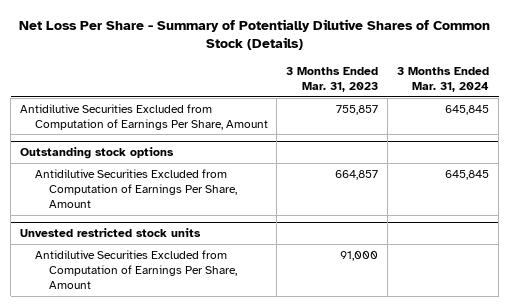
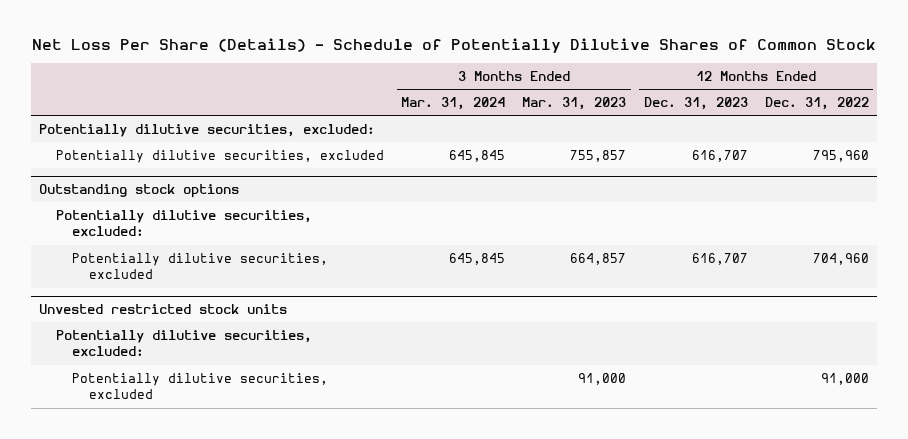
- Net Loss Per Share - Summary of Potentially Dilutive Shares of Common Stock (Details)
+ Net Loss Per Share (Details) - Schedule of Potentially Dilutive Shares of Common Stock
- | 3 Months Ended Mar. 31, 2023 | 3 Months Ended Mar. 31, 2024
+ | 3 Months Ended Mar. 31, 2024 | 3 Months Ended Mar. 31, 2023 | 12 Months Ended Dec. 31, 2023 | 12 Months Ended Dec. 31, 2022
- Antidilutive Securities Excluded from Computation of Earnings Per Share, Amount | 755,857 | 645,845
+ Potentially dilutive securities, excluded:
+ Potentially dilutive securities, excluded | 645,845 | 755,857 | 616,707 | 795,960
@ Outstanding stock options
- Antidilutive Securities Excluded from Computation of Earnings Per Share, Amount | 664,857 | 645,845
+ Potentially dilutive securities, excluded:
+ Potentially dilutive securities, excluded | 645,845 | 664,857 | 616,707 | 704,960
@ Unvested restricted stock units
- Antidilutive Securities Excluded from Computation of Earnings Per Share, Amount | 91,000 |
+ Potentially dilutive securities, excluded:
+ Potentially dilutive securities, excluded | | 91,000 | | 91,000

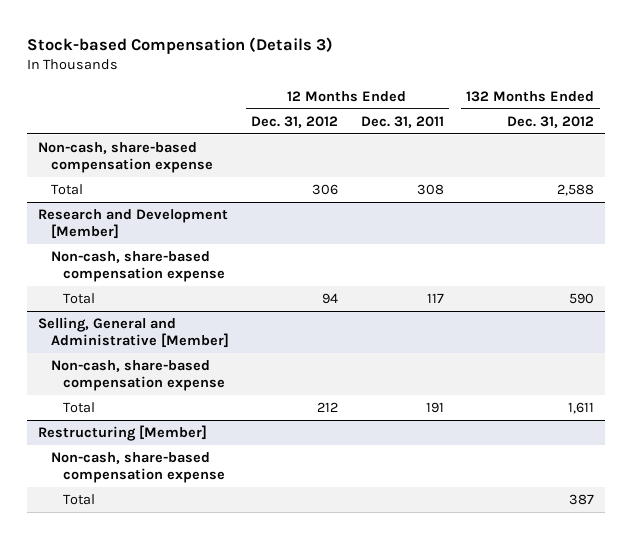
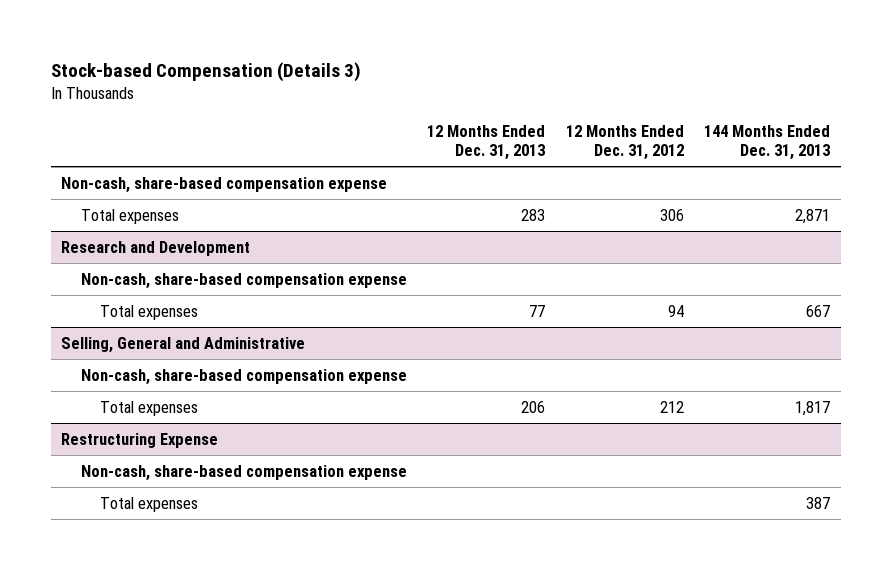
- | 12 Months Ended Dec. 31, 2012 | 12 Months Ended Dec. 31, 2011 | 132 Months Ended Dec. 31, 2012
+ | 12 Months Ended Dec. 31, 2013 | 12 Months Ended Dec. 31, 2012 | 144 Months Ended Dec. 31, 2013
- Total | 306 | 308 | 2,588
- Research and Development [Member]
+ Total expenses | 283 | 306 | 2,871
+ Research and Development
- Total | 94 | 117 | 590
- Selling, General and Administrative [Member]
+ Total expenses | 77 | 94 | 667
+ Selling, General and Administrative
- Total | 212 | 191 | 1,611
- Restructuring [Member]
+ Total expenses | 206 | 212 | 1,817
+ Restructuring Expense
- Total | | | 387
+ Total expenses | | | 387

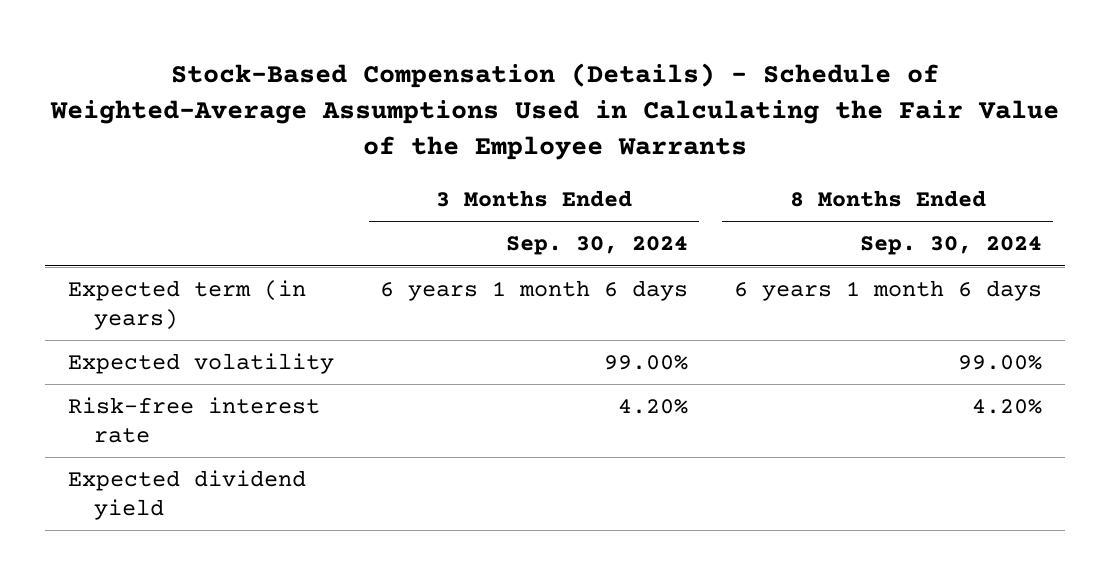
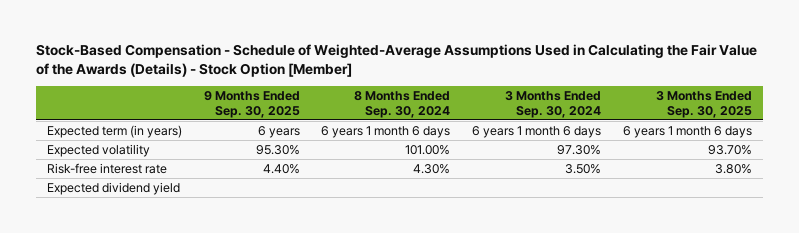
- Stock-Based Compensation (Details) - Schedule of Weighted-Average Assumptions Used in Calculating the Fair Value of the Employee Warrants
+ Stock-Based Compensation - Schedule of Weighted-Average Assumptions Used in Calculating the Fair Value of the Awards (Details) - Stock Option [Member]
- | 3 Months Ended Sep. 30, 2024 | 8 Months Ended Sep. 30, 2024
+ | 9 Months Ended Sep. 30, 2025 | 8 Months Ended Sep. 30, 2024 | 3 Months Ended Sep. 30, 2024 | 3 Months Ended Sep. 30, 2025
- Expected volatility | 99.00% | 99.00%
- Risk-free interest rate | 4.20% | 4.20%
+ Expected volatility | 95.30% | 101.00% | 97.30% | 93.70%
+ Risk-free interest rate | 4.40% | 4.30% | 3.50% | 3.80%

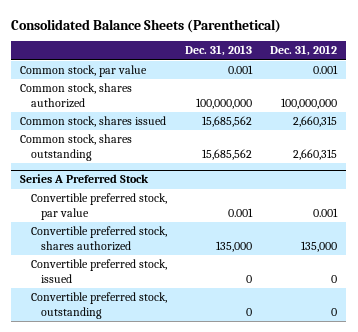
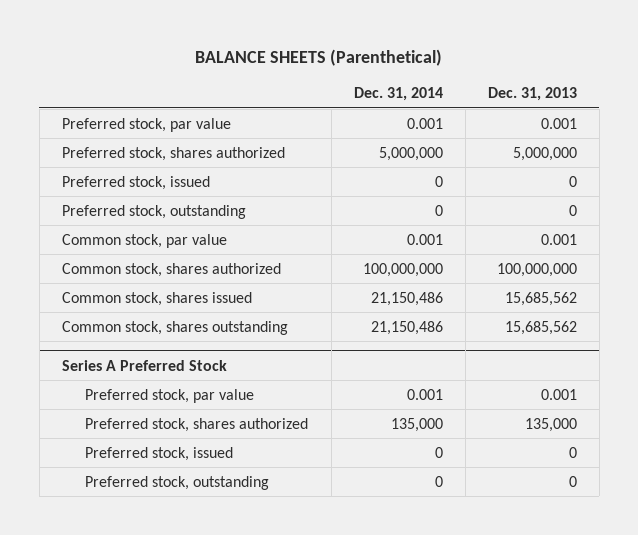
- Consolidated Balance Sheets (Parenthetical)
+ BALANCE SHEETS (Parenthetical)
- | Dec. 31, 2013 | Dec. 31, 2012
+ | Dec. 31, 2014 | Dec. 31, 2013
+ Preferred stock, par value | 0.001 | 0.001
+ Preferred stock, shares authorized | 5,000,000 | 5,000,000
+ Preferred stock, issued | 0 | 0
+ Preferred stock, outstanding | 0 | 0
@ Series A Preferred Stock
- Convertible preferred stock, par value | 0.001 | 0.001
- Convertible preferred stock, shares authorized | 135,000 | 135,000
- Convertible preferred stock, issued | 0 | 0
- Convertible preferred stock, outstanding | 0 | 0
+ Preferred stock, par value | 0.001 | 0.001
+ Preferred stock, shares authorized | 135,000 | 135,000
+ Preferred stock, issued | 0 | 0
+ Preferred stock, outstanding | 0 | 0

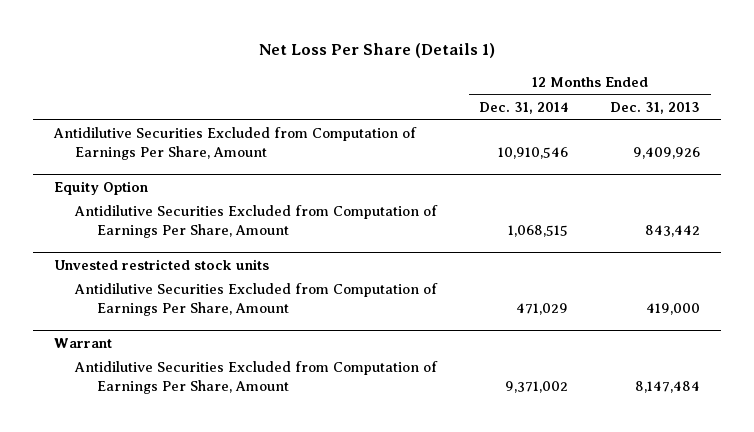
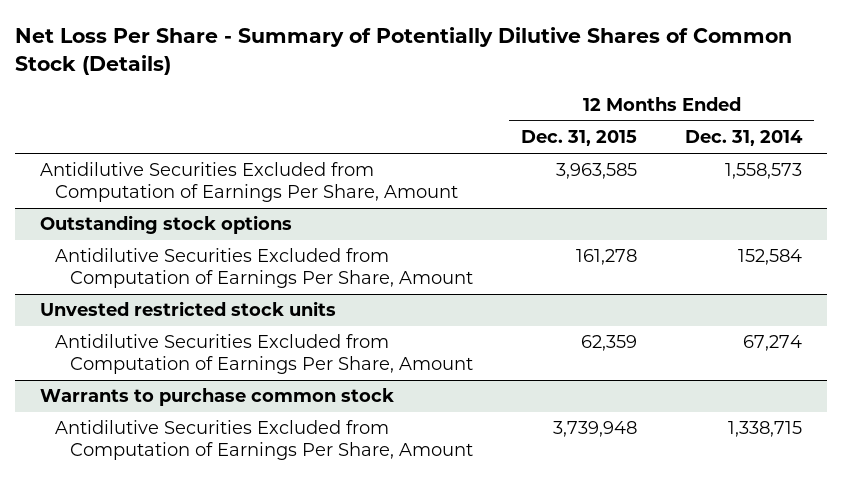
- Net Loss Per Share (Details 1)
+ Net Loss Per Share - Summary of Potentially Dilutive Shares of Common Stock (Details)
- | 12 Months Ended Dec. 31, 2014 | 12 Months Ended Dec. 31, 2013
+ | 12 Months Ended Dec. 31, 2015 | 12 Months Ended Dec. 31, 2014
- Antidilutive Securities Excluded from Computation of Earnings Per Share, Amount | 10,910,546 | 9,409,926
- Equity Option
- Antidilutive Securities Excluded from Computation of Earnings Per Share, Amount | 1,068,515 | 843,442
+ Antidilutive Securities Excluded from Computation of Earnings Per Share, Amount | 3,963,585 | 1,558,573
+ Outstanding stock options
+ Antidilutive Securities Excluded from Computation of Earnings Per Share, Amount | 161,278 | 152,584
@ Unvested restricted stock units
- Antidilutive Securities Excluded from Computation of Earnings Per Share, Amount | 471,029 | 419,000
- Warrant
- Antidilutive Securities Excluded from Computation of Earnings Per Share, Amount | 9,371,002 | 8,147,484
@ Unvested restricted stock units
+ Antidilutive Securities Excluded from Computation of Earnings Per Share, Amount | 62,359 | 67,274
+ Warrants to purchase common stock
+ Antidilutive Securities Excluded from Computation of Earnings Per Share, Amount | 3,739,948 | 1,338,715

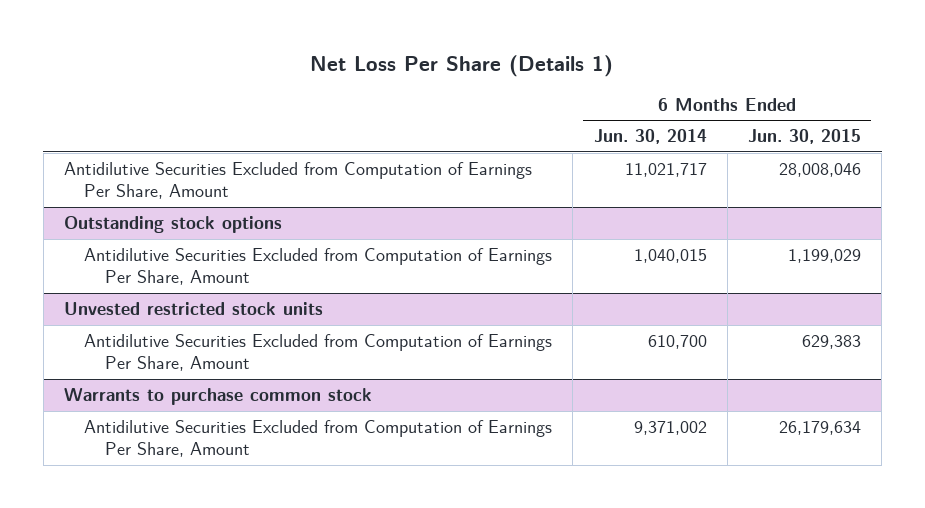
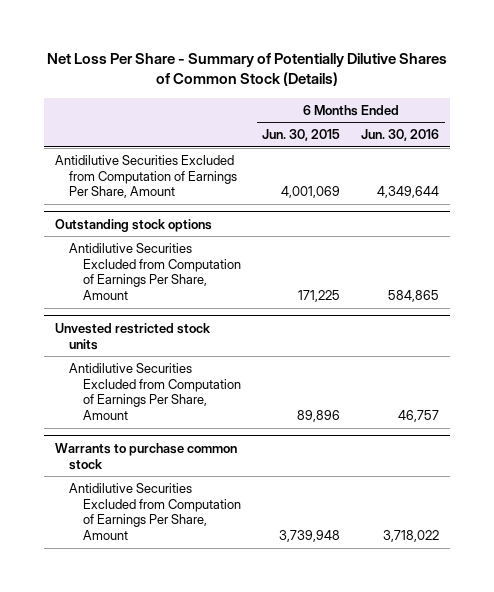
- Net Loss Per Share (Details 1)
+ Net Loss Per Share - Summary of Potentially Dilutive Shares of Common Stock (Details)
- | 6 Months Ended Jun. 30, 2014 | 6 Months Ended Jun. 30, 2015
+ | 6 Months Ended Jun. 30, 2015 | 6 Months Ended Jun. 30, 2016
- Antidilutive Securities Excluded from Computation of Earnings Per Share, Amount | 11,021,717 | 28,008,046
+ Antidilutive Securities Excluded from Computation of Earnings Per Share, Amount | 4,001,069 | 4,349,644
@ Outstanding stock options
- Antidilutive Securities Excluded from Computation of Earnings Per Share, Amount | 1,040,015 | 1,199,029
+ Antidilutive Securities Excluded from Computation of Earnings Per Share, Amount | 171,225 | 584,865
@ Unvested restricted stock units
- Antidilutive Securities Excluded from Computation of Earnings Per Share, Amount | 610,700 | 629,383
+ Antidilutive Securities Excluded from Computation of Earnings Per Share, Amount | 89,896 | 46,757
@ Warrants to purchase common stock
- Antidilutive Securities Excluded from Computation of Earnings Per Share, Amount | 9,371,002 | 26,179,634
+ Antidilutive Securities Excluded from Computation of Earnings Per Share, Amount | 3,739,948 | 3,718,022

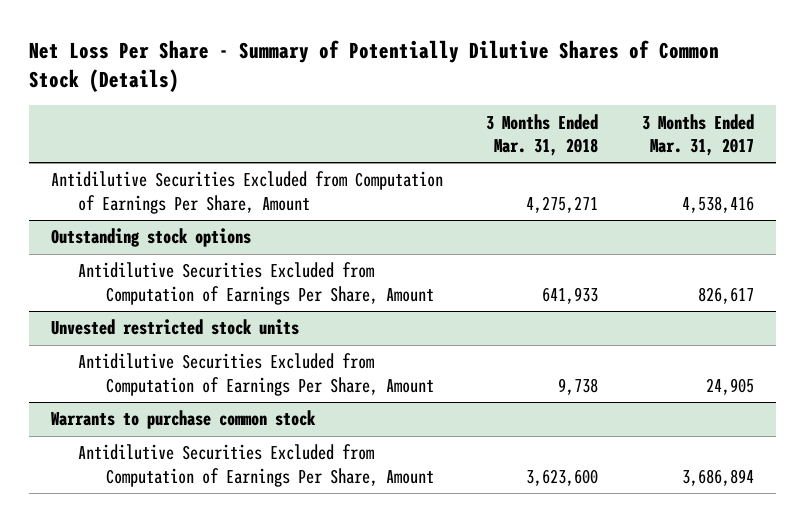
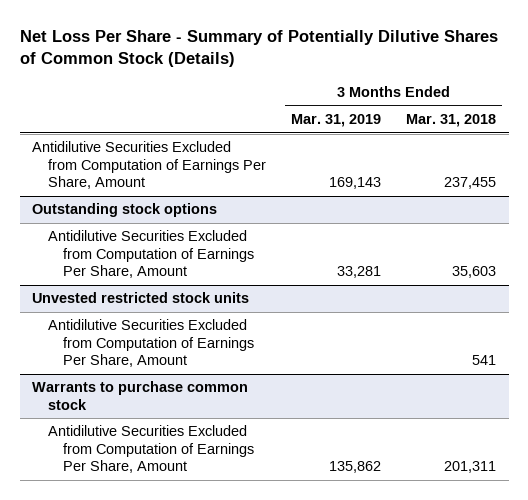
- | 3 Months Ended Mar. 31, 2018 | 3 Months Ended Mar. 31, 2017
+ | 3 Months Ended Mar. 31, 2019 | 3 Months Ended Mar. 31, 2018
- Antidilutive Securities Excluded from Computation of Earnings Per Share, Amount | 4,275,271 | 4,538,416
+ Antidilutive Securities Excluded from Computation of Earnings Per Share, Amount | 169,143 | 237,455
@ Outstanding stock options
- Antidilutive Securities Excluded from Computation of Earnings Per Share, Amount | 641,933 | 826,617
+ Antidilutive Securities Excluded from Computation of Earnings Per Share, Amount | 33,281 | 35,603
@ Unvested restricted stock units
- Antidilutive Securities Excluded from Computation of Earnings Per Share, Amount | 9,738 | 24,905
+ Antidilutive Securities Excluded from Computation of Earnings Per Share, Amount | | 541
@ Warrants to purchase common stock
- Antidilutive Securities Excluded from Computation of Earnings Per Share, Amount | 3,623,600 | 3,686,894
+ Antidilutive Securities Excluded from Computation of Earnings Per Share, Amount | 135,862 | 201,311

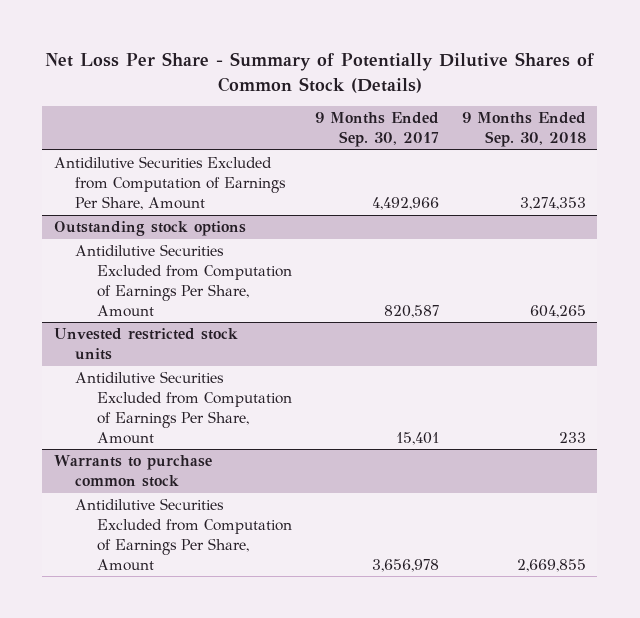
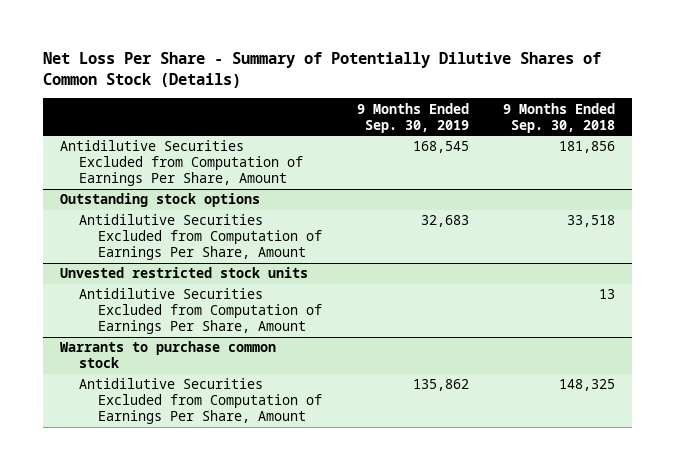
- | 9 Months Ended Sep. 30, 2017 | 9 Months Ended Sep. 30, 2018
+ | 9 Months Ended Sep. 30, 2019 | 9 Months Ended Sep. 30, 2018
- Antidilutive Securities Excluded from Computation of Earnings Per Share, Amount | 4,492,966 | 3,274,353
+ Antidilutive Securities Excluded from Computation of Earnings Per Share, Amount | 168,545 | 181,856
@ Outstanding stock options
- Antidilutive Securities Excluded from Computation of Earnings Per Share, Amount | 820,587 | 604,265
+ Antidilutive Securities Excluded from Computation of Earnings Per Share, Amount | 32,683 | 33,518
@ Unvested restricted stock units
- Antidilutive Securities Excluded from Computation of Earnings Per Share, Amount | 15,401 | 233
+ Antidilutive Securities Excluded from Computation of Earnings Per Share, Amount | | 13
@ Warrants to purchase common stock
- Antidilutive Securities Excluded from Computation of Earnings Per Share, Amount | 3,656,978 | 2,669,855
+ Antidilutive Securities Excluded from Computation of Earnings Per Share, Amount | 135,862 | 148,325

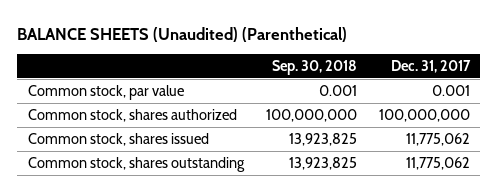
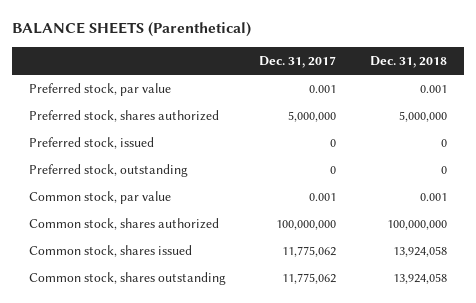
- BALANCE SHEETS (Unaudited) (Parenthetical)
+ BALANCE SHEETS (Parenthetical)
- | Sep. 30, 2018 | Dec. 31, 2017
+ | Dec. 31, 2017 | Dec. 31, 2018
+ Preferred stock, par value | 0.001 | 0.001
+ Preferred stock, shares authorized | 5,000,000 | 5,000,000
+ Preferred stock, issued | 0 | 0
+ Preferred stock, outstanding | 0 | 0

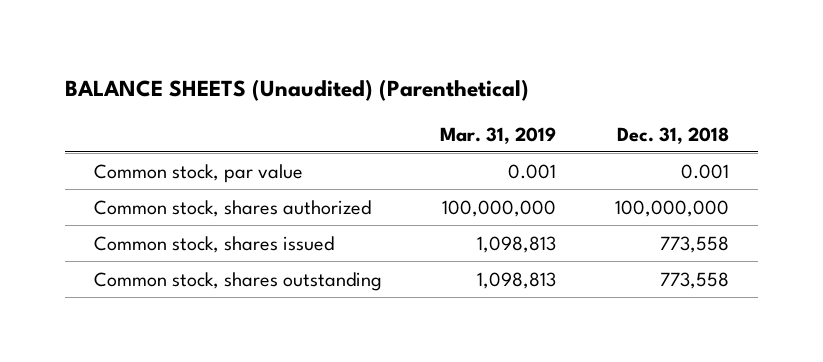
- BALANCE SHEETS (Parenthetical)
+ BALANCE SHEETS (Unaudited) (Parenthetical)
- | Dec. 31, 2017 | Dec. 31, 2018
+ | Mar. 31, 2019 | Dec. 31, 2018
- Preferred stock, par value | 0.001 | 0.001
- Preferred stock, shares authorized | 5,000,000 | 5,000,000
- Preferred stock, issued | 0 | 0
- Preferred stock, outstanding | 0 | 0
- Common stock, shares issued | 11,775,062 | 13,924,058
- Common stock, shares outstanding | 11,775,062 | 13,924,058
+ Common stock, shares issued | 1,098,813 | 773,558
+ Common stock, shares outstanding | 1,098,813 | 773,558

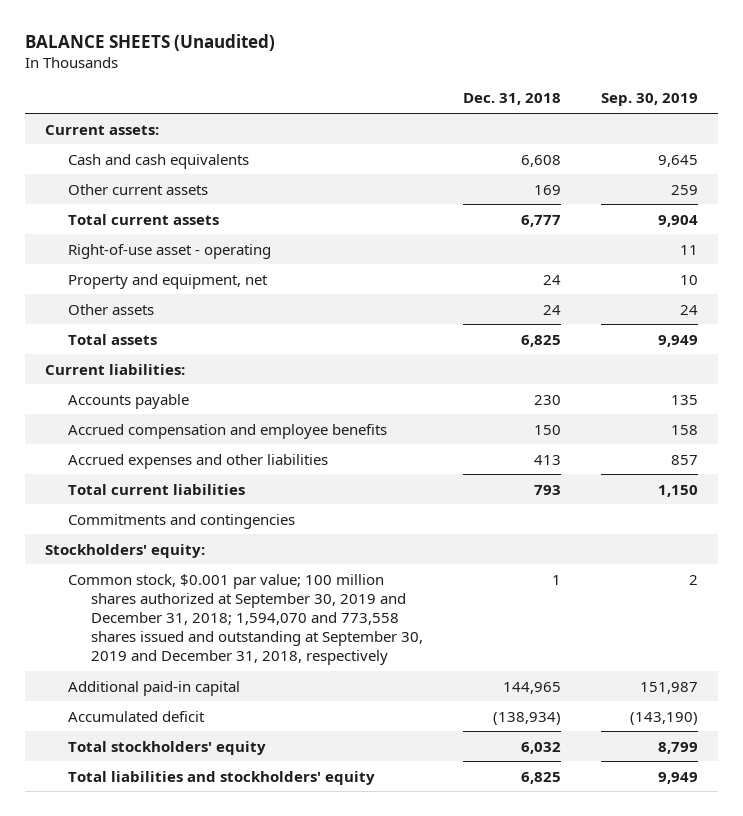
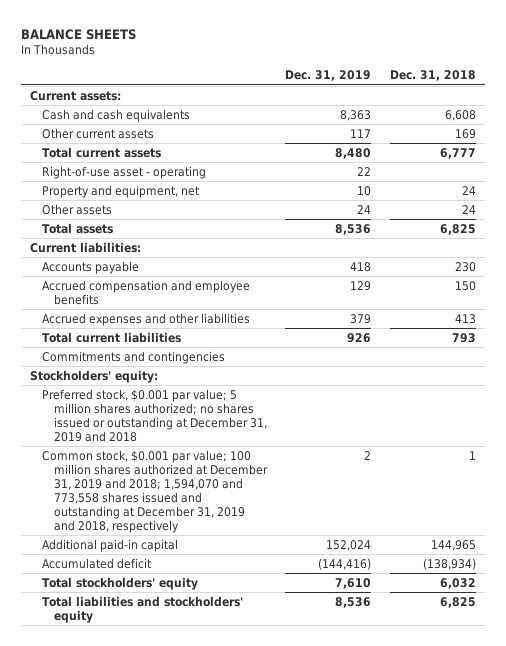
- BALANCE SHEETS (Unaudited)
+ BALANCE SHEETS
- | Dec. 31, 2018 | Sep. 30, 2019
+ | Dec. 31, 2019 | Dec. 31, 2018
- Common stock, $0.001 par value; 100 million shares authorized at September 30, 2019 and December 31, 2018; 1,594,070 and 773,558 shares issued and outstanding at September 30, 2019 and December 31, 2018, respectively | 1 | 2
+ Preferred stock, $0.001 par value; 5 million shares authorized; no shares issued or outstanding at December 31, 2019 and 2018
+ Common stock, $0.001 par value; 100 million shares authorized at December 31, 2019 and 2018; 1,594,070 and 773,558 shares issued and outstanding at December 31, 2019 and 2018, respectively | 2 | 1

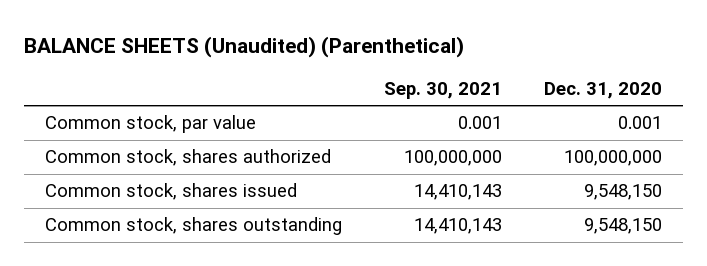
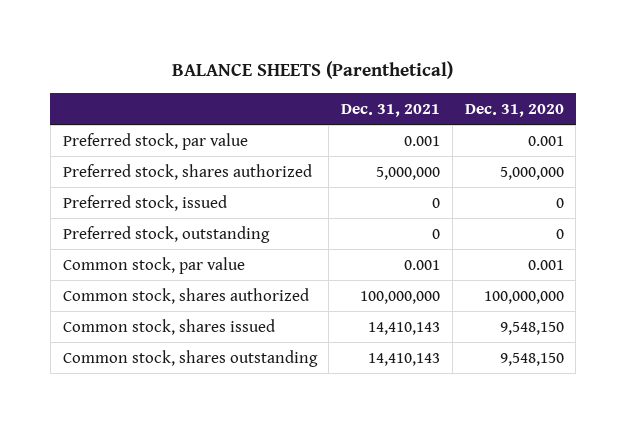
- BALANCE SHEETS (Unaudited) (Parenthetical)
+ BALANCE SHEETS (Parenthetical)
- | Sep. 30, 2021 | Dec. 31, 2020
+ | Dec. 31, 2021 | Dec. 31, 2020
+ Preferred stock, par value | 0.001 | 0.001
+ Preferred stock, shares authorized | 5,000,000 | 5,000,000
+ Preferred stock, issued | 0 | 0
+ Preferred stock, outstanding | 0 | 0

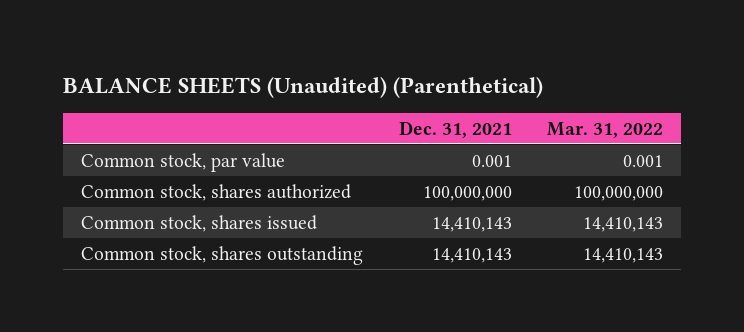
- BALANCE SHEETS (Parenthetical)
+ BALANCE SHEETS (Unaudited) (Parenthetical)
- | Dec. 31, 2021 | Dec. 31, 2020
+ | Dec. 31, 2021 | Mar. 31, 2022
- Preferred stock, par value | 0.001 | 0.001
- Preferred stock, shares authorized | 5,000,000 | 5,000,000
- Preferred stock, issued | 0 | 0
- Preferred stock, outstanding | 0 | 0

